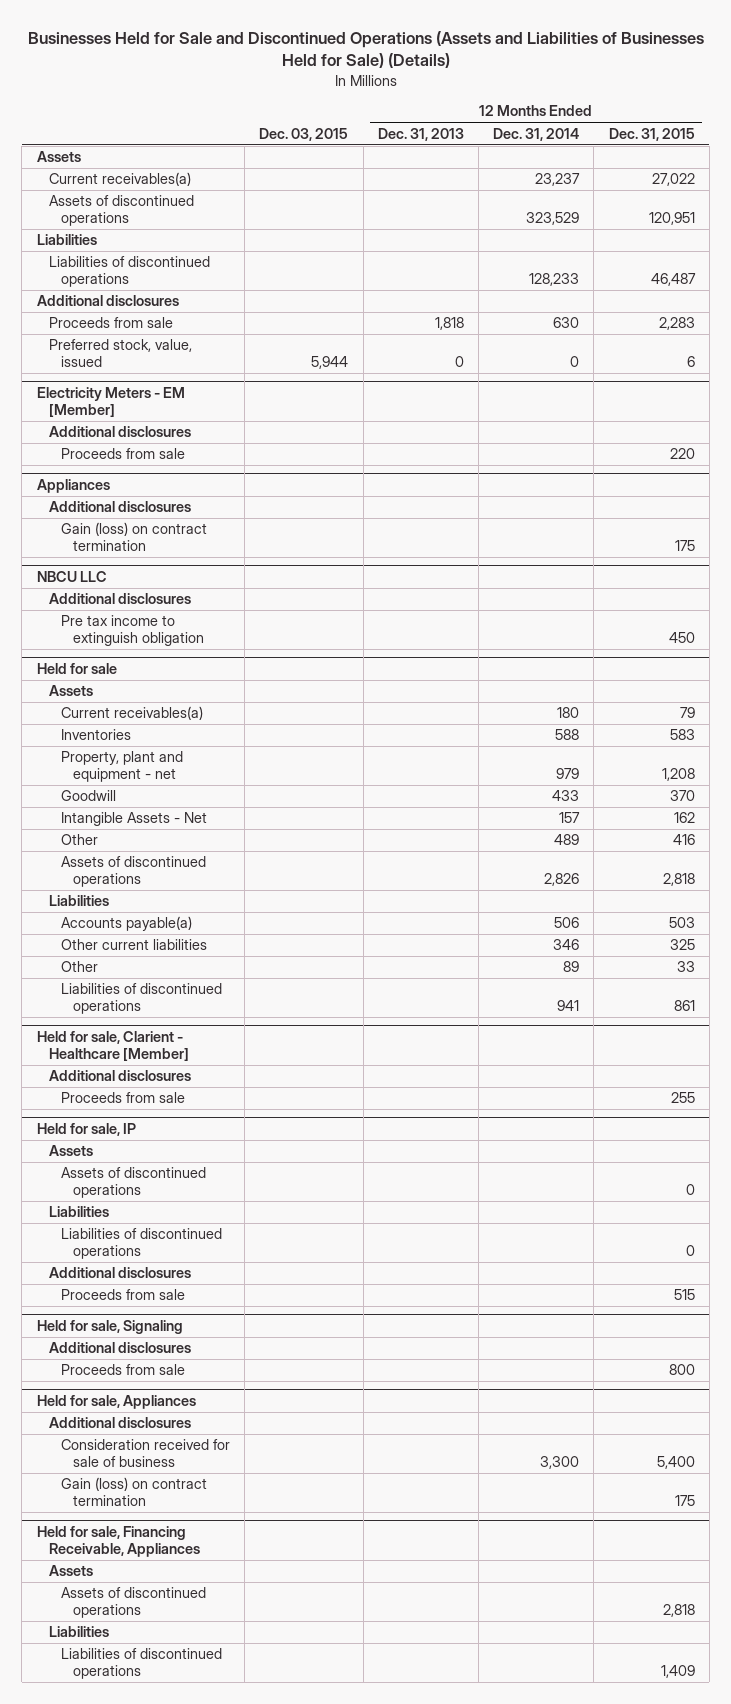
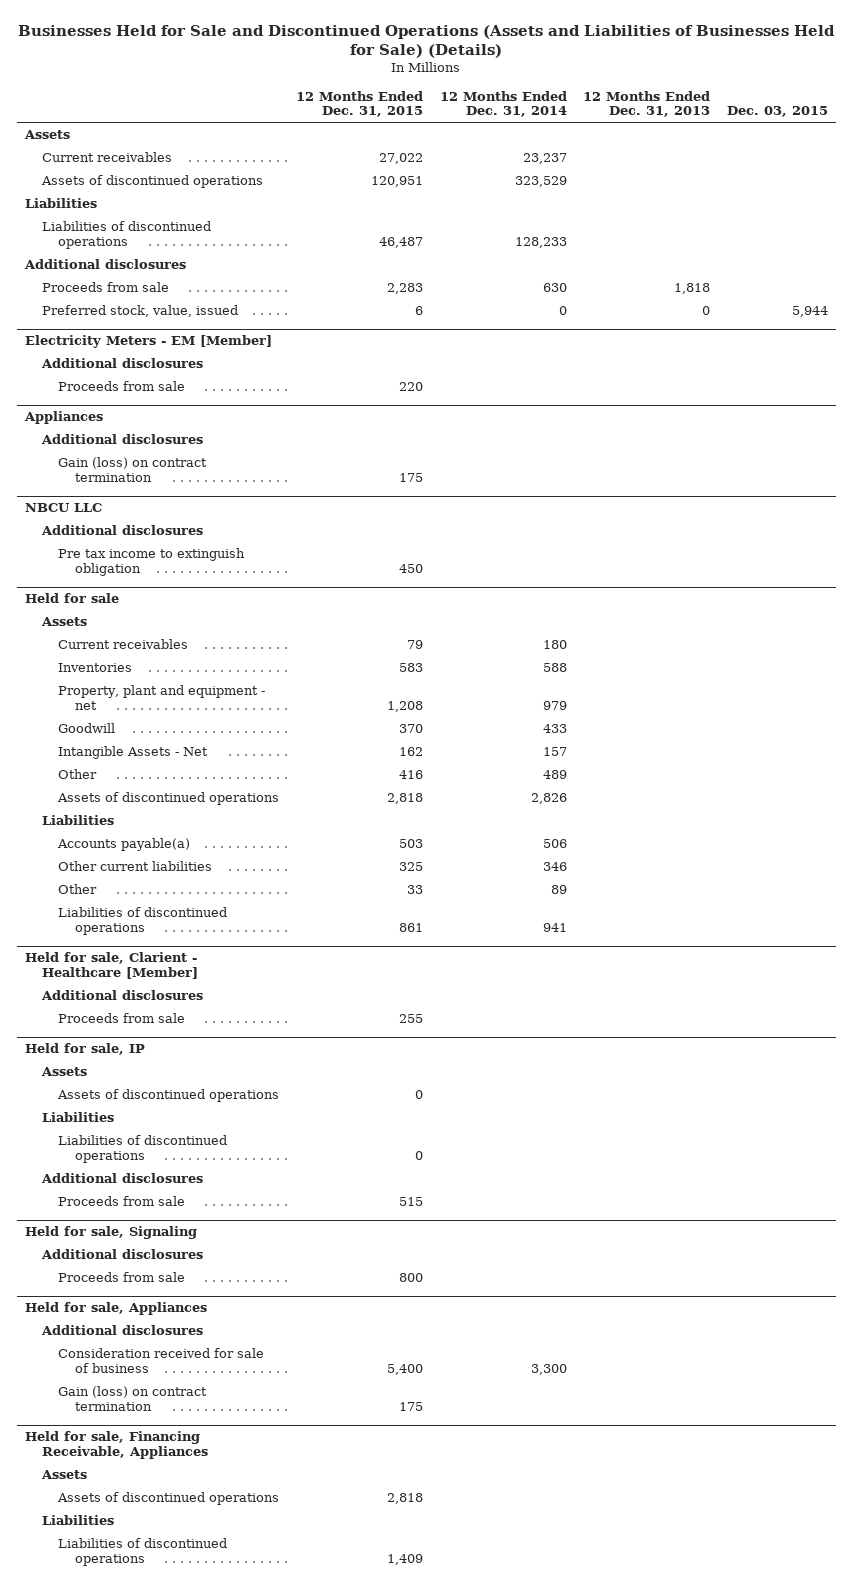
- | Dec. 03, 2015 | 12 Months Ended Dec. 31, 2013 | 12 Months Ended Dec. 31, 2014 | 12 Months Ended Dec. 31, 2015
+ | 12 Months Ended Dec. 31, 2015 | 12 Months Ended Dec. 31, 2014 | 12 Months Ended Dec. 31, 2013 | Dec. 03, 2015
- Current receivables(a) | | | 23,237 | 27,022
+ Current receivables | 27,022 | 23,237 | |
@ Held for sale
- Current receivables(a) | | | 180 | 79
+ Current receivables | 79 | 180 | |

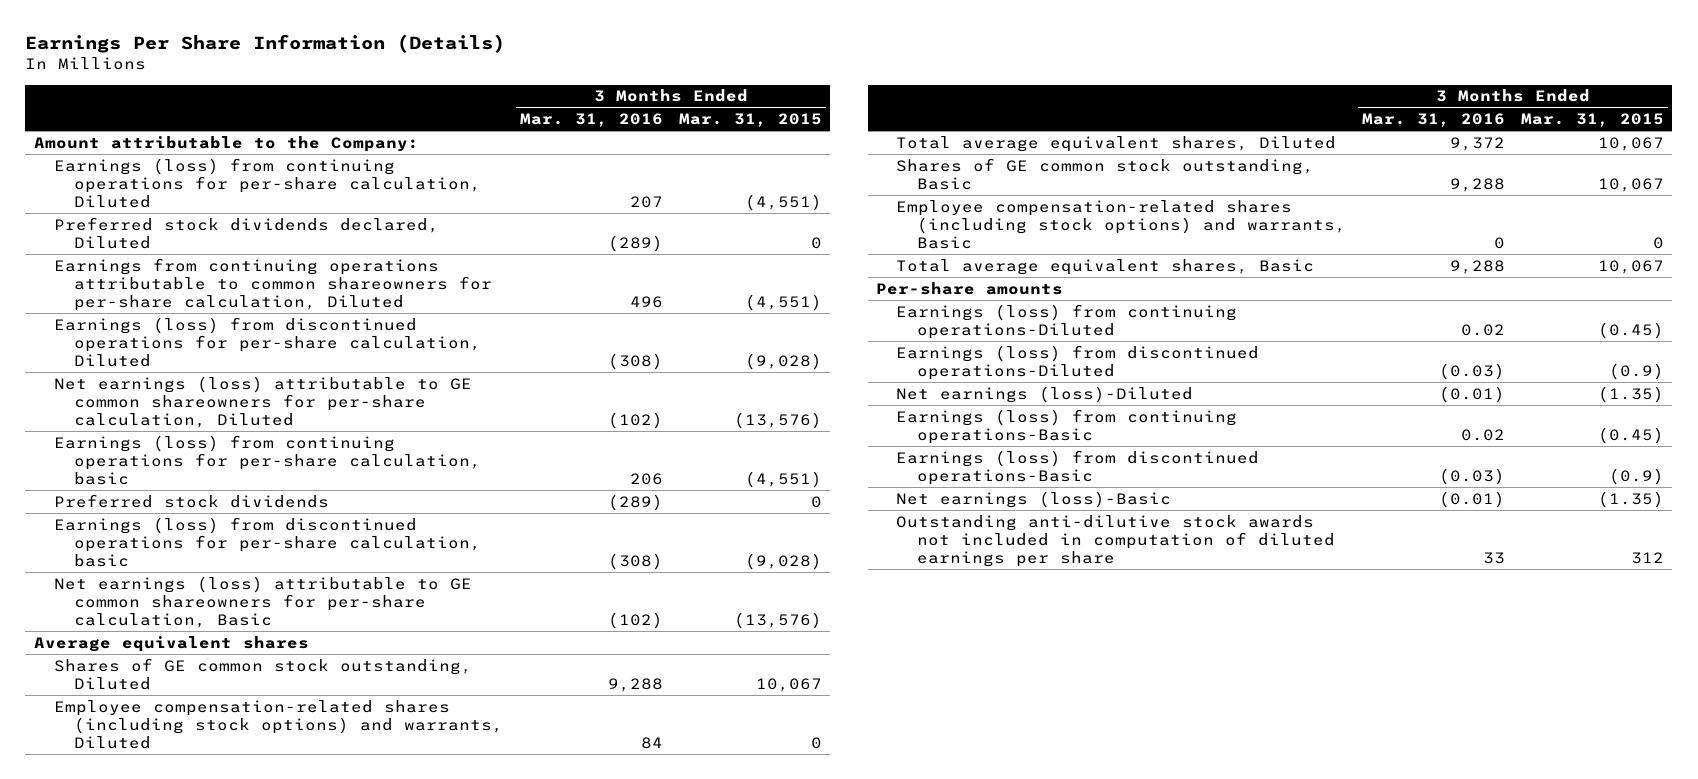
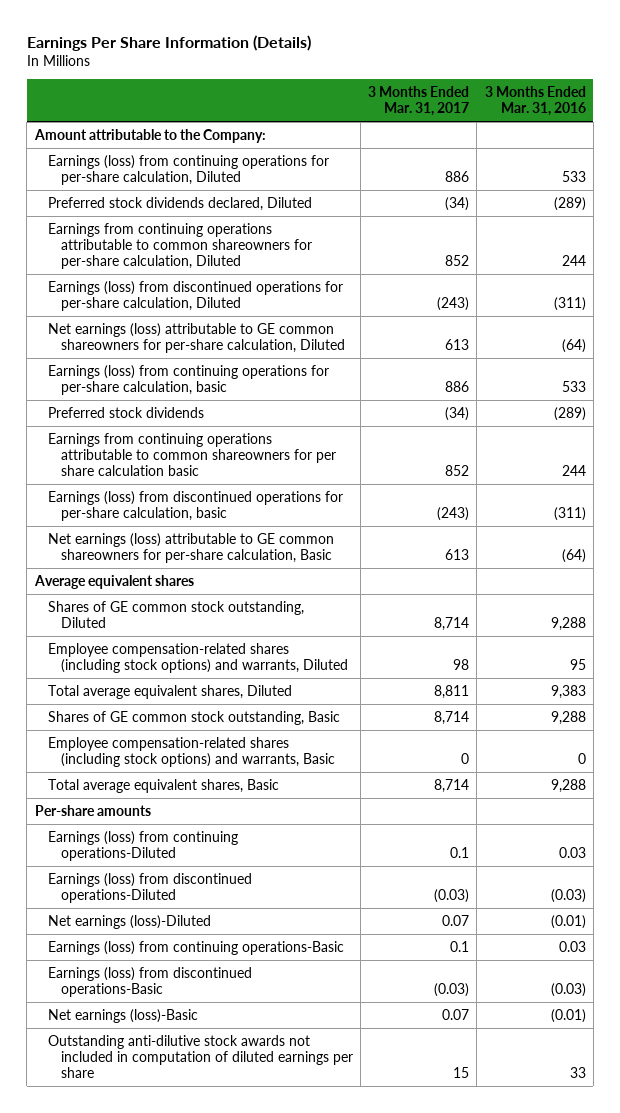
- | 3 Months Ended Mar. 31, 2016 | 3 Months Ended Mar. 31, 2015
+ | 3 Months Ended Mar. 31, 2017 | 3 Months Ended Mar. 31, 2016
- Earnings (loss) from continuing operations for per-share calculation, Diluted | 207 | (4,551)
+ Earnings (loss) from continuing operations for per-share calculation, Diluted | 886 | 533
- Earnings from continuing operations attributable to common shareowners for per-share calculation, Diluted | 496 | (4,551)
- Earnings (loss) from discontinued operations for per-share calculation, Diluted | (308) | (9,028)
- Net earnings (loss) attributable to GE common shareowners for per-share calculation, Diluted | (102) | (13,576)
- Earnings (loss) from continuing operations for per-share calculation, basic | 206 | (4,551)
+ Earnings from continuing operations attributable to common shareowners for per-share calculation, Diluted | 852 | 244
+ Earnings (loss) from discontinued operations for per-share calculation, Diluted | (243) | (311)
+ Net earnings (loss) attributable to GE common shareowners for per-share calculation, Diluted | 613 | (64)
+ Earnings (loss) from continuing operations for per-share calculation, basic | 886 | 533
- Earnings (loss) from discontinued operations for per-share calculation, basic | (308) | (9,028)
- Net earnings (loss) attributable to GE common shareowners for per-share calculation, Basic | (102) | (13,576)
+ Earnings from continuing operations attributable to common shareowners for per share calculation basic | 852 | 244
+ Earnings (loss) from discontinued operations for per-share calculation, basic | (243) | (311)
+ Net earnings (loss) attributable to GE common shareowners for per-share calculation, Basic | 613 | (64)
- Employee compensation-related shares (including stock options) and warrants, Diluted | 84 | 0
- Total average equivalent shares, Diluted | 9,372 | 10,067
+ Employee compensation-related shares (including stock options) and warrants, Diluted | 98 | 95
+ Total average equivalent shares, Diluted | 8,811 | 9,383
- Earnings (loss) from continuing operations-Diluted | 0.02 | (0.45)
+ Earnings (loss) from continuing operations-Diluted | 0.1 | 0.03
- Earnings (loss) from continuing operations-Basic | 0.02 | (0.45)
+ Earnings (loss) from continuing operations-Basic | 0.1 | 0.03

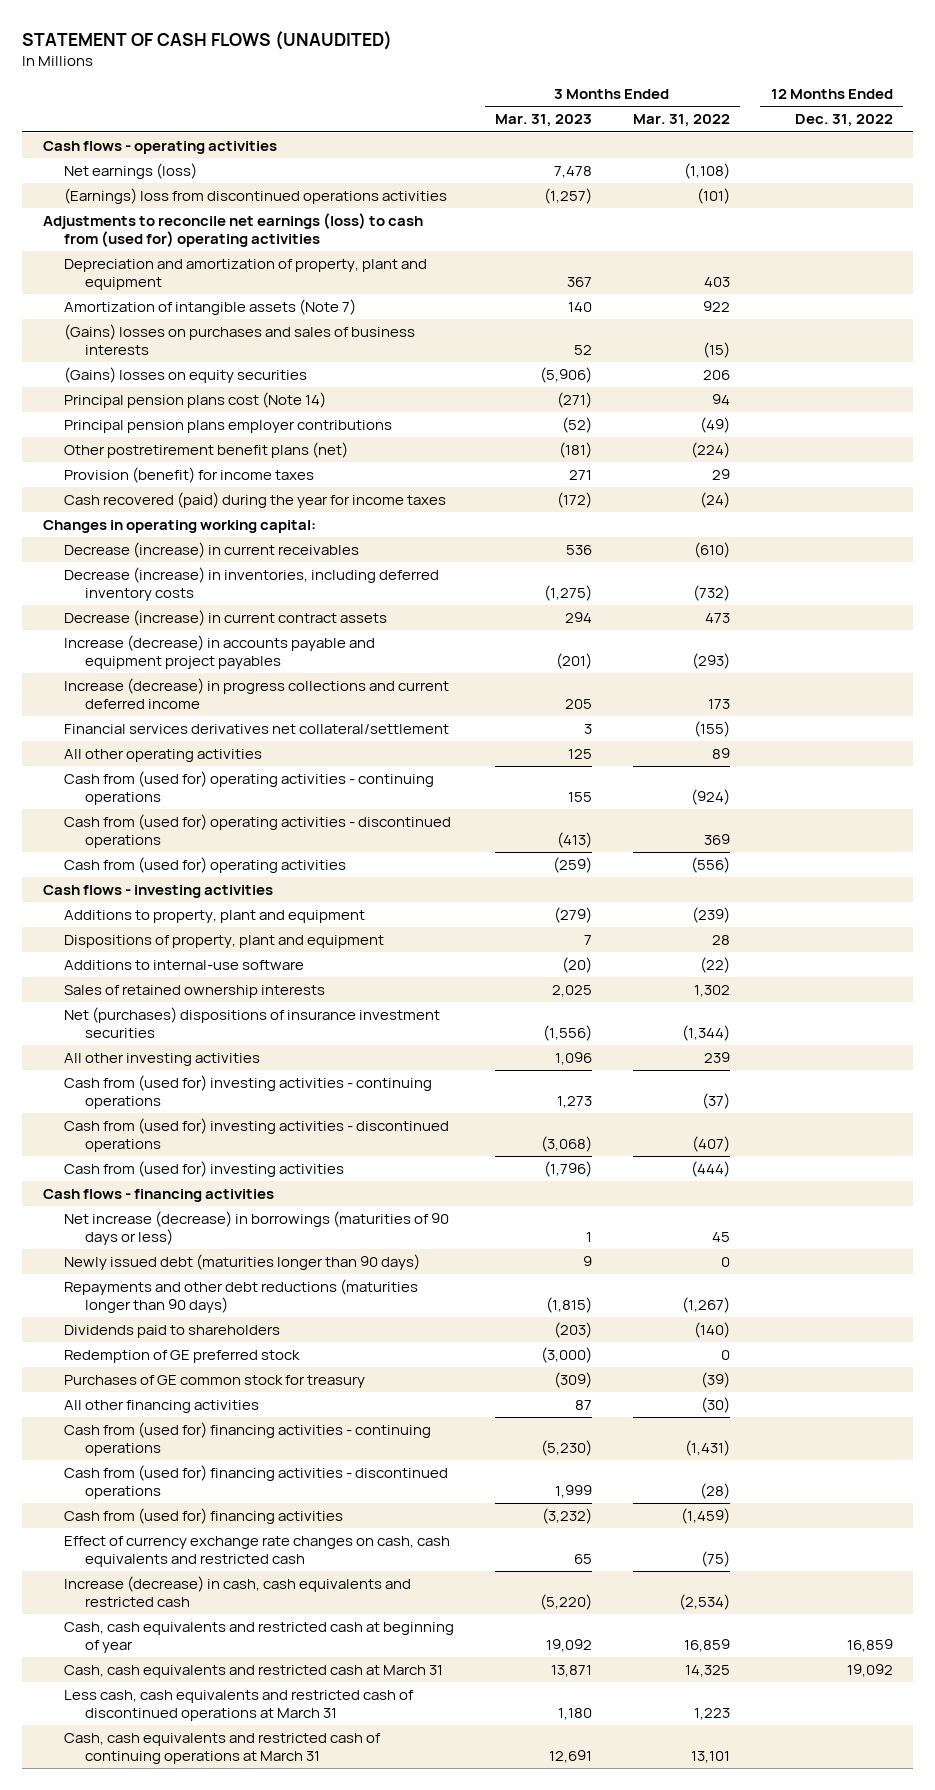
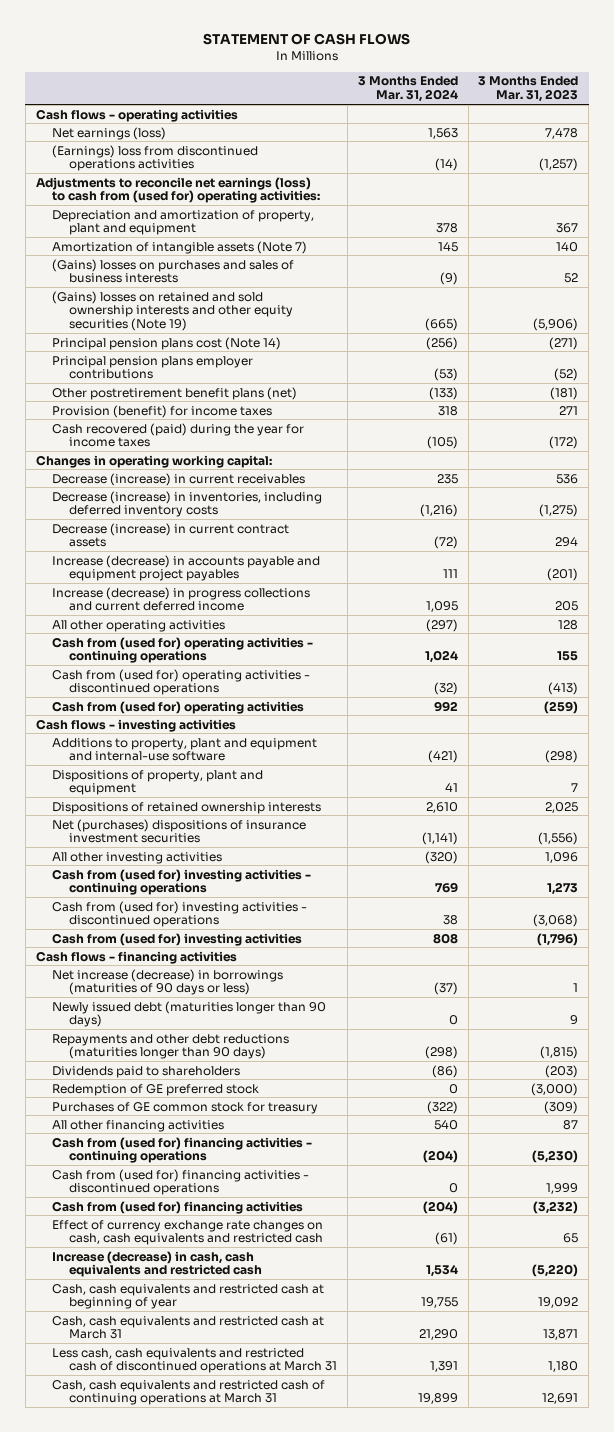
- STATEMENT OF CASH FLOWS (UNAUDITED)
+ STATEMENT OF CASH FLOWS
- | 3 Months Ended Mar. 31, 2023 | 3 Months Ended Mar. 31, 2022 | 12 Months Ended Dec. 31, 2022
+ | 3 Months Ended Mar. 31, 2024 | 3 Months Ended Mar. 31, 2023
- Adjustments to reconcile net earnings (loss) to cash from (used for) operating activities
+ Adjustments to reconcile net earnings (loss) to cash from (used for) operating activities:
- (Gains) losses on equity securities | (5,906) | 206 |
+ (Gains) losses on retained and sold ownership interests and other equity securities (Note 19) | (665) | (5,906)
- Financial services derivatives net collateral/settlement | 3 | (155) |
- All other operating activities | 125 | 89 |
+ All other operating activities | (297) | 128
- Additions to property, plant and equipment | (279) | (239) |
+ Additions to property, plant and equipment and internal-use software | (421) | (298)
- Additions to internal-use software | (20) | (22) |
- Sales of retained ownership interests | 2,025 | 1,302 |
+ Dispositions of retained ownership interests | 2,610 | 2,025

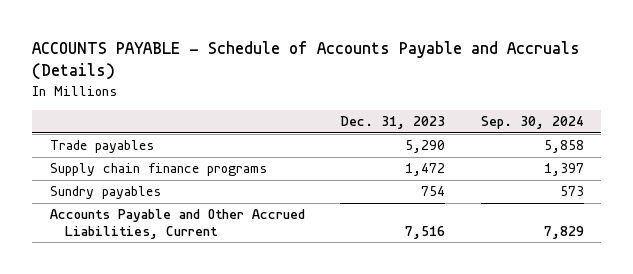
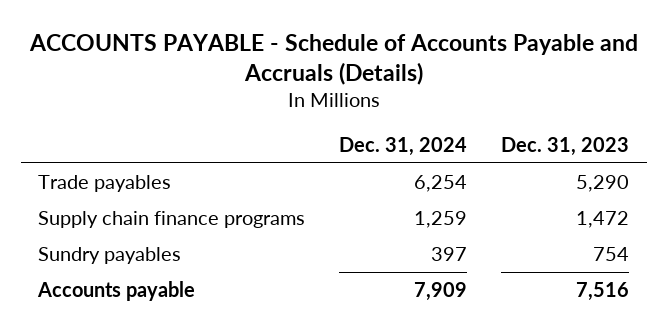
- | Dec. 31, 2023 | Sep. 30, 2024
+ | Dec. 31, 2024 | Dec. 31, 2023
- Accounts Payable and Other Accrued Liabilities, Current | 7,516 | 7,829
+ Accounts payable | 7,909 | 7,516

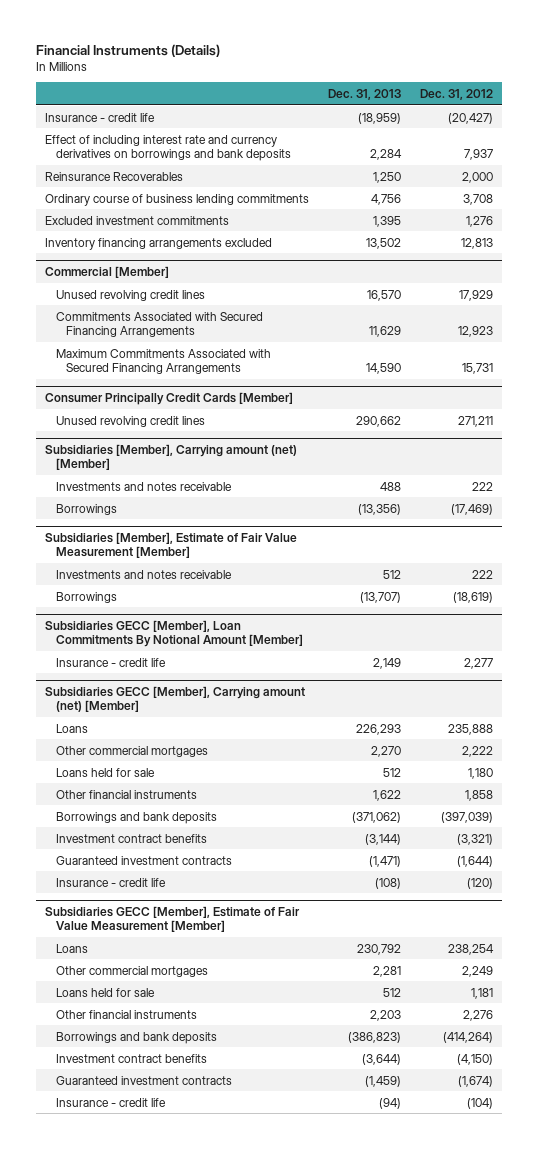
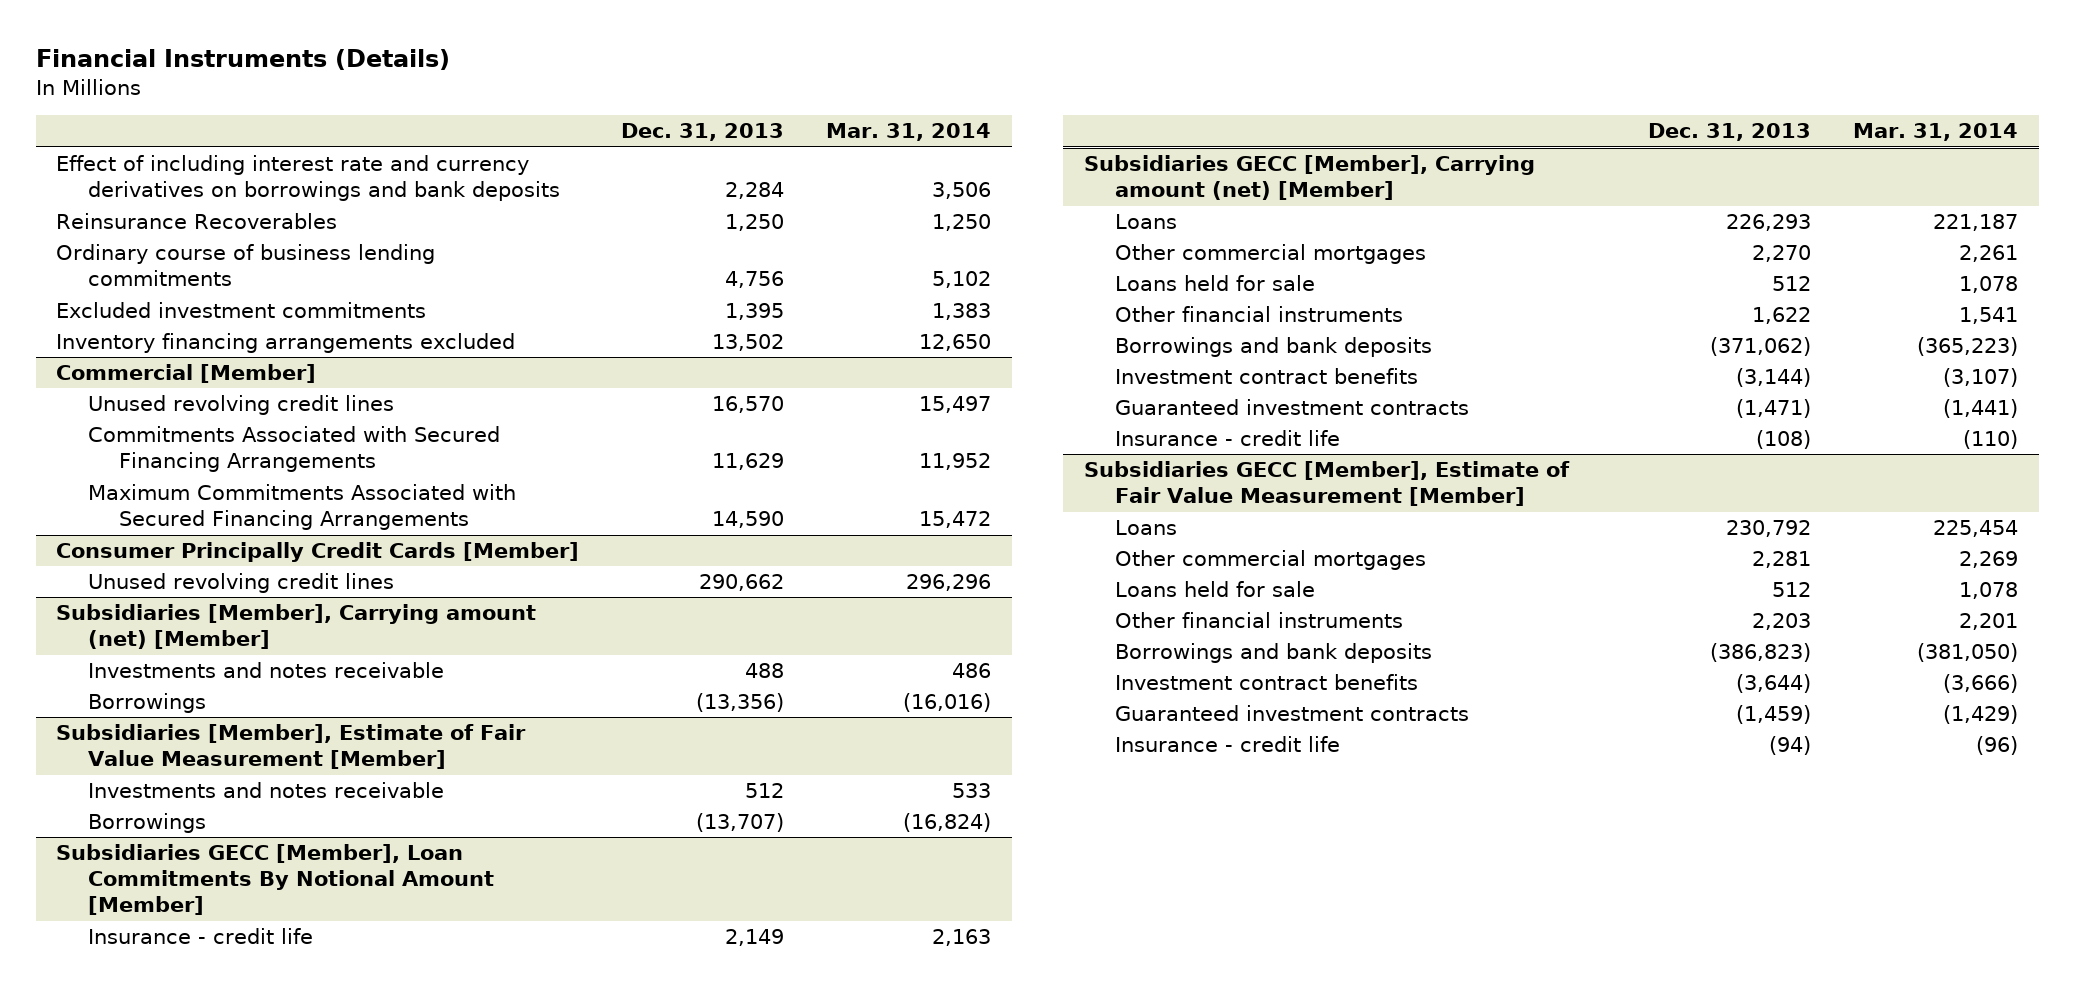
- | Dec. 31, 2013 | Dec. 31, 2012
+ | Dec. 31, 2013 | Mar. 31, 2014
- Insurance - credit life | (18,959) | (20,427)

